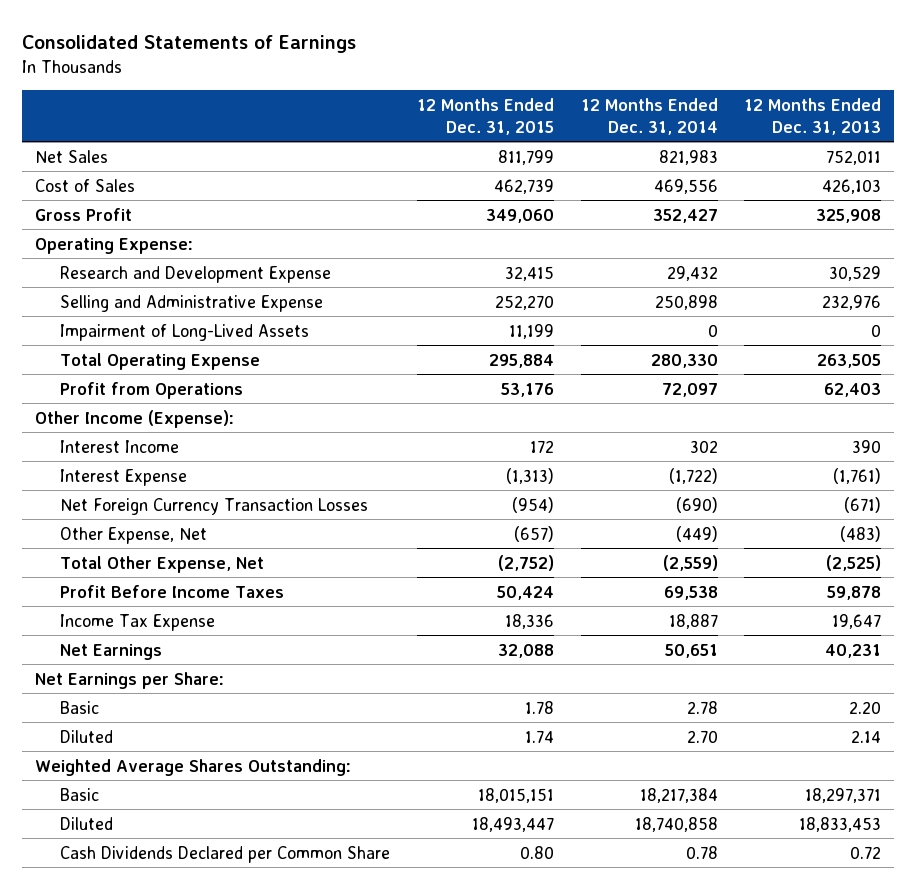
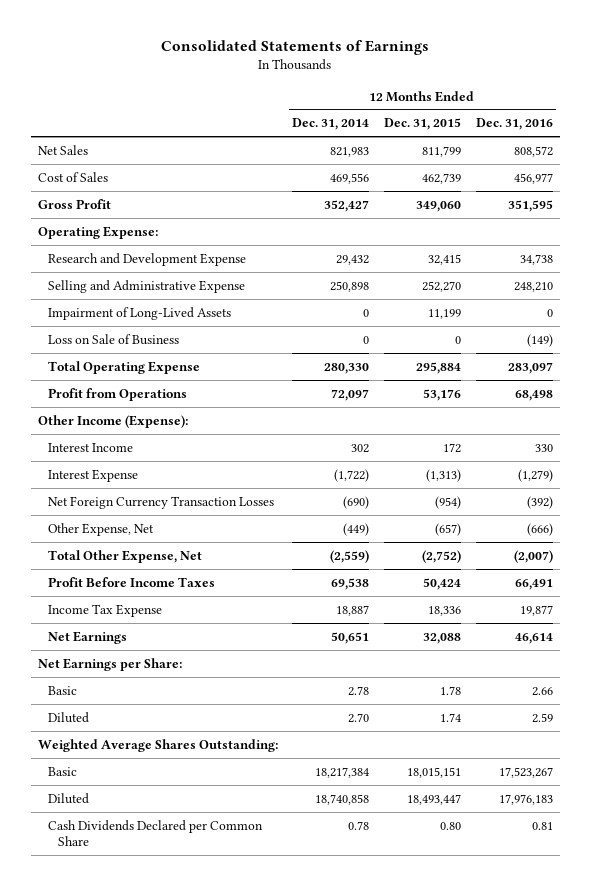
- | 12 Months Ended Dec. 31, 2015 | 12 Months Ended Dec. 31, 2014 | 12 Months Ended Dec. 31, 2013
+ | 12 Months Ended Dec. 31, 2014 | 12 Months Ended Dec. 31, 2015 | 12 Months Ended Dec. 31, 2016
+ Loss on Sale of Business | 0 | 0 | (149)

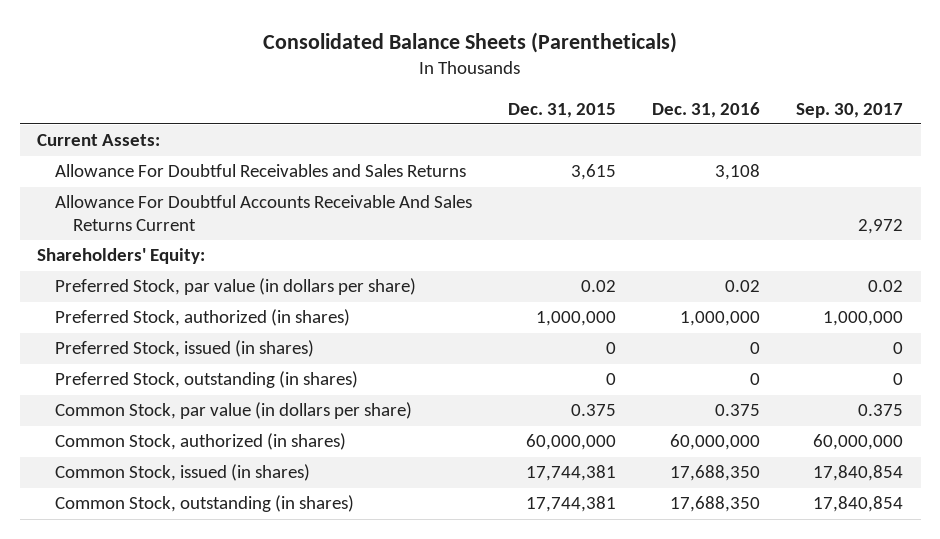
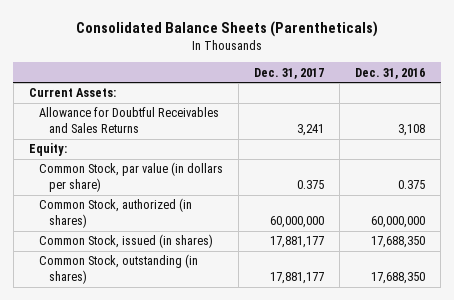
- | Dec. 31, 2015 | Dec. 31, 2016 | Sep. 30, 2017
+ | Dec. 31, 2017 | Dec. 31, 2016
- Allowance For Doubtful Receivables and Sales Returns | 3,615 | 3,108 |
- Allowance For Doubtful Accounts Receivable And Sales Returns Current | | | 2,972
- Shareholders' Equity:
- Preferred Stock, par value (in dollars per share) | 0.02 | 0.02 | 0.02
- Preferred Stock, authorized (in shares) | 1,000,000 | 1,000,000 | 1,000,000
- Preferred Stock, issued (in shares) | 0 | 0 | 0
- Preferred Stock, outstanding (in shares) | 0 | 0 | 0
+ Allowance for Doubtful Receivables and Sales Returns | 3,241 | 3,108
+ Equity:

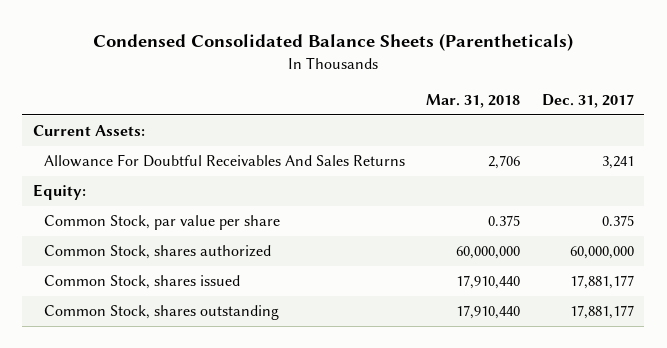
- Consolidated Balance Sheets (Parentheticals)
+ Condensed Consolidated Balance Sheets (Parentheticals)
- | Dec. 31, 2017 | Dec. 31, 2016
+ | Mar. 31, 2018 | Dec. 31, 2017
- Allowance for Doubtful Receivables and Sales Returns | 3,241 | 3,108
+ Allowance For Doubtful Receivables And Sales Returns | 2,706 | 3,241
- Common Stock, par value (in dollars per share) | 0.375 | 0.375
- Common Stock, authorized (in shares) | 60,000,000 | 60,000,000
- Common Stock, issued (in shares) | 17,881,177 | 17,688,350
- Common Stock, outstanding (in shares) | 17,881,177 | 17,688,350
+ Common Stock, par value per share | 0.375 | 0.375
+ Common Stock, shares authorized | 60,000,000 | 60,000,000
+ Common Stock, shares issued | 17,910,440 | 17,881,177
+ Common Stock, shares outstanding | 17,910,440 | 17,881,177

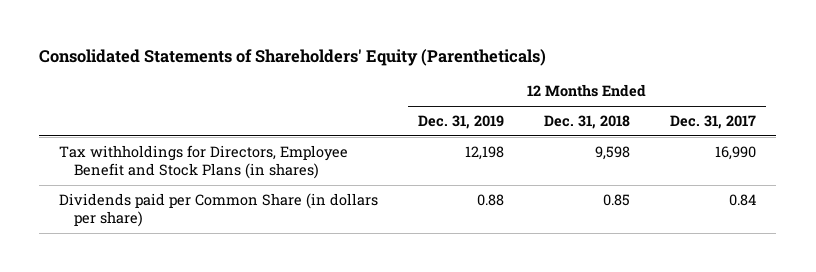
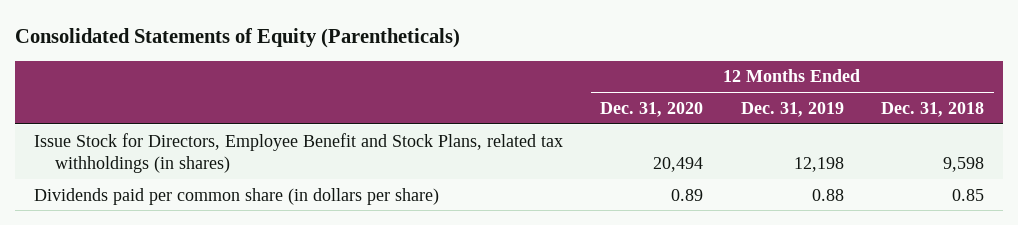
- Consolidated Statements of Shareholders' Equity (Parentheticals)
+ Consolidated Statements of Equity (Parentheticals)
- | 12 Months Ended Dec. 31, 2019 | 12 Months Ended Dec. 31, 2018 | 12 Months Ended Dec. 31, 2017
+ | 12 Months Ended Dec. 31, 2020 | 12 Months Ended Dec. 31, 2019 | 12 Months Ended Dec. 31, 2018
- Tax withholdings for Directors, Employee Benefit and Stock Plans (in shares) | 12,198 | 9,598 | 16,990
- Dividends paid per Common Share (in dollars per share) | 0.88 | 0.85 | 0.84
+ Issue Stock for Directors, Employee Benefit and Stock Plans, related tax withholdings (in shares) | 20,494 | 12,198 | 9,598
+ Dividends paid per common share (in dollars per share) | 0.89 | 0.88 | 0.85

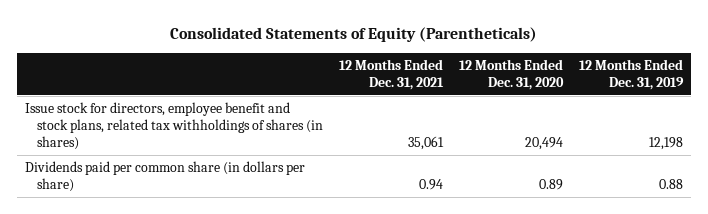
- | 12 Months Ended Dec. 31, 2020 | 12 Months Ended Dec. 31, 2019 | 12 Months Ended Dec. 31, 2018
+ | 12 Months Ended Dec. 31, 2021 | 12 Months Ended Dec. 31, 2020 | 12 Months Ended Dec. 31, 2019
- Issue Stock for Directors, Employee Benefit and Stock Plans, related tax withholdings (in shares) | 20,494 | 12,198 | 9,598
+ Issue stock for directors, employee benefit and stock plans, related tax withholdings of shares (in shares) | 35,061 | 20,494 | 12,198

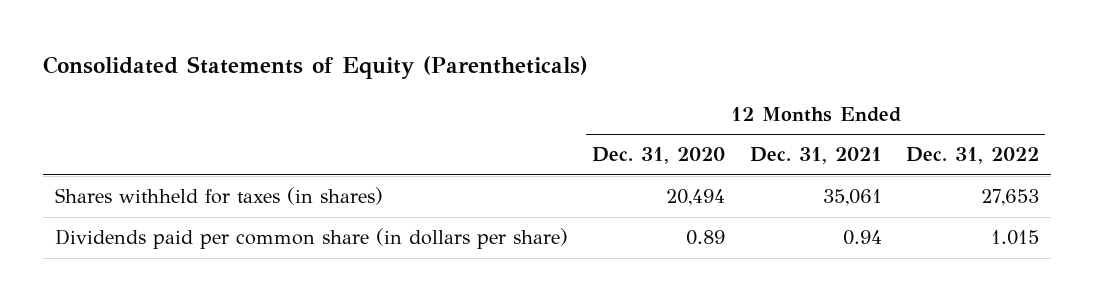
- | 12 Months Ended Dec. 31, 2021 | 12 Months Ended Dec. 31, 2020 | 12 Months Ended Dec. 31, 2019
+ | 12 Months Ended Dec. 31, 2020 | 12 Months Ended Dec. 31, 2021 | 12 Months Ended Dec. 31, 2022
- Issue stock for directors, employee benefit and stock plans, related tax withholdings of shares (in shares) | 35,061 | 20,494 | 12,198
+ Shares withheld for taxes (in shares) | 20,494 | 35,061 | 27,653

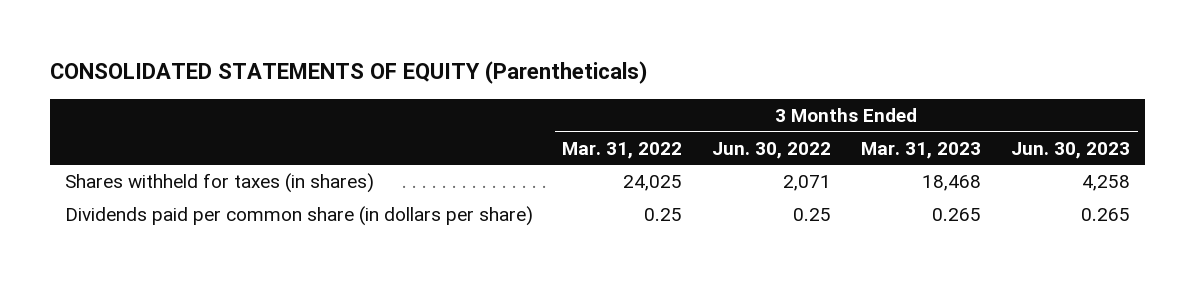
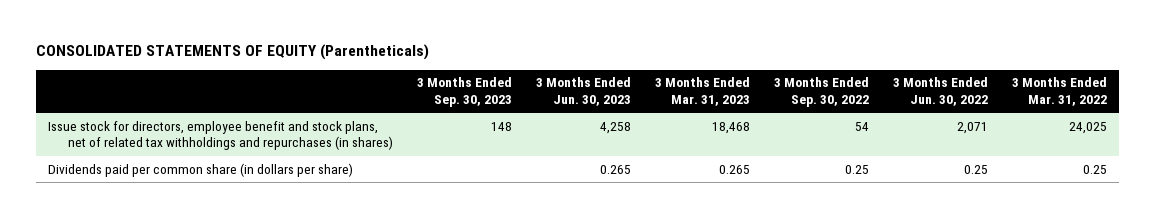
- | 3 Months Ended Mar. 31, 2022 | 3 Months Ended Jun. 30, 2022 | 3 Months Ended Mar. 31, 2023 | 3 Months Ended Jun. 30, 2023
+ | 3 Months Ended Sep. 30, 2023 | 3 Months Ended Jun. 30, 2023 | 3 Months Ended Mar. 31, 2023 | 3 Months Ended Sep. 30, 2022 | 3 Months Ended Jun. 30, 2022 | 3 Months Ended Mar. 31, 2022
- Shares withheld for taxes (in shares) | 24,025 | 2,071 | 18,468 | 4,258
+ Issue stock for directors, employee benefit and stock plans, net of related tax withholdings and repurchases (in shares) | 148 | 4,258 | 18,468 | 54 | 2,071 | 24,025

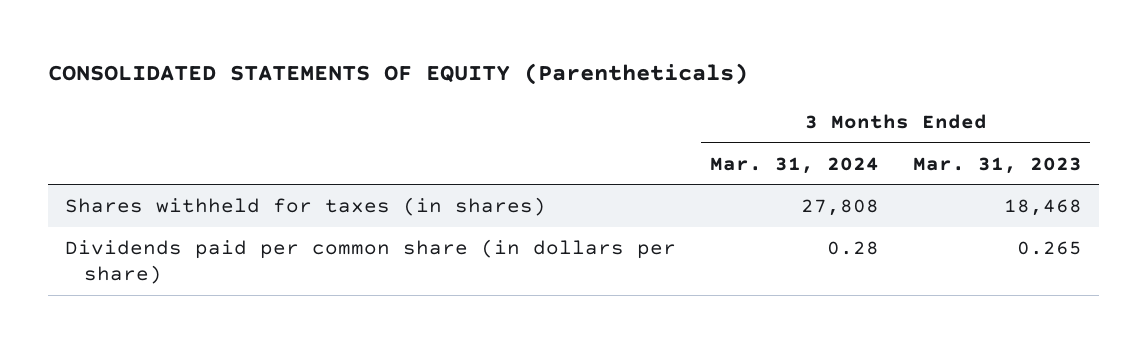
- | 3 Months Ended Sep. 30, 2023 | 3 Months Ended Jun. 30, 2023 | 3 Months Ended Mar. 31, 2023 | 3 Months Ended Sep. 30, 2022 | 3 Months Ended Jun. 30, 2022 | 3 Months Ended Mar. 31, 2022
+ | 3 Months Ended Mar. 31, 2024 | 3 Months Ended Mar. 31, 2023
- Issue stock for directors, employee benefit and stock plans, net of related tax withholdings and repurchases (in shares) | 148 | 4,258 | 18,468 | 54 | 2,071 | 24,025
+ Shares withheld for taxes (in shares) | 27,808 | 18,468

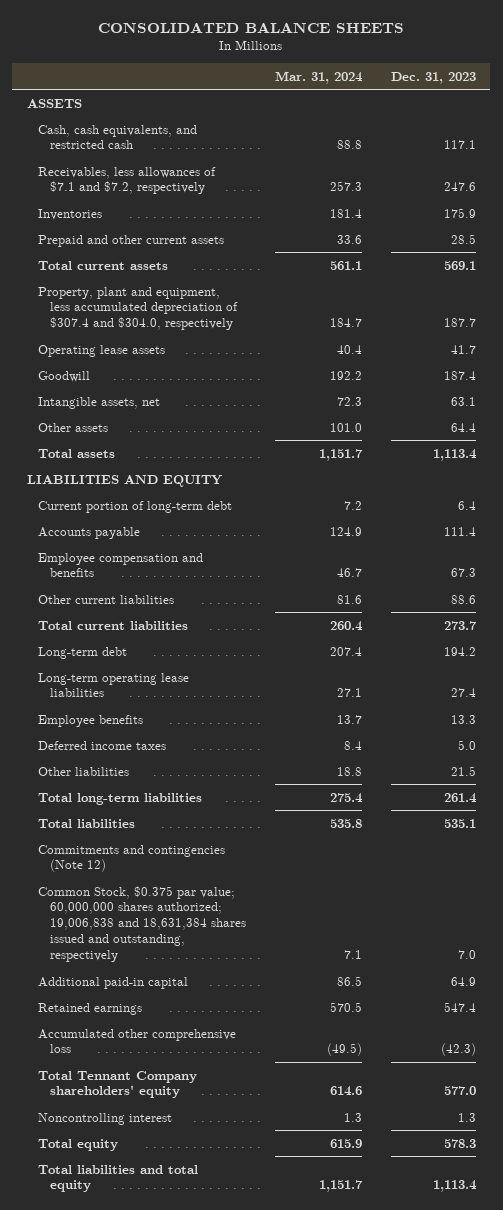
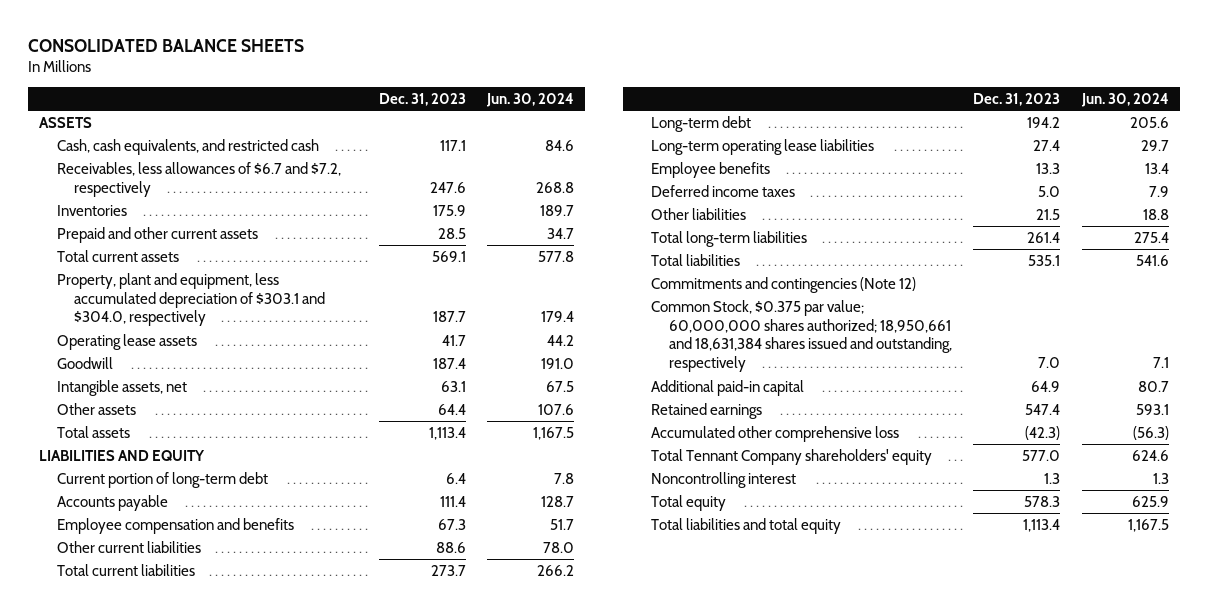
- | Mar. 31, 2024 | Dec. 31, 2023
+ | Dec. 31, 2023 | Jun. 30, 2024
- Receivables, less allowances of $7.1 and $7.2, respectively | 257.3 | 247.6
+ Receivables, less allowances of $6.7 and $7.2, respectively | 247.6 | 268.8
- Property, plant and equipment, less accumulated depreciation of $307.4 and $304.0, respectively | 184.7 | 187.7
+ Property, plant and equipment, less accumulated depreciation of $303.1 and $304.0, respectively | 187.7 | 179.4
- Common Stock, $0.375 par value; 60,000,000 shares authorized; 19,006,838 and 18,631,384 shares issued and outstanding, respectively | 7.1 | 7.0
+ Common Stock, $0.375 par value; 60,000,000 shares authorized; 18,950,661 and 18,631,384 shares issued and outstanding, respectively | 7.0 | 7.1

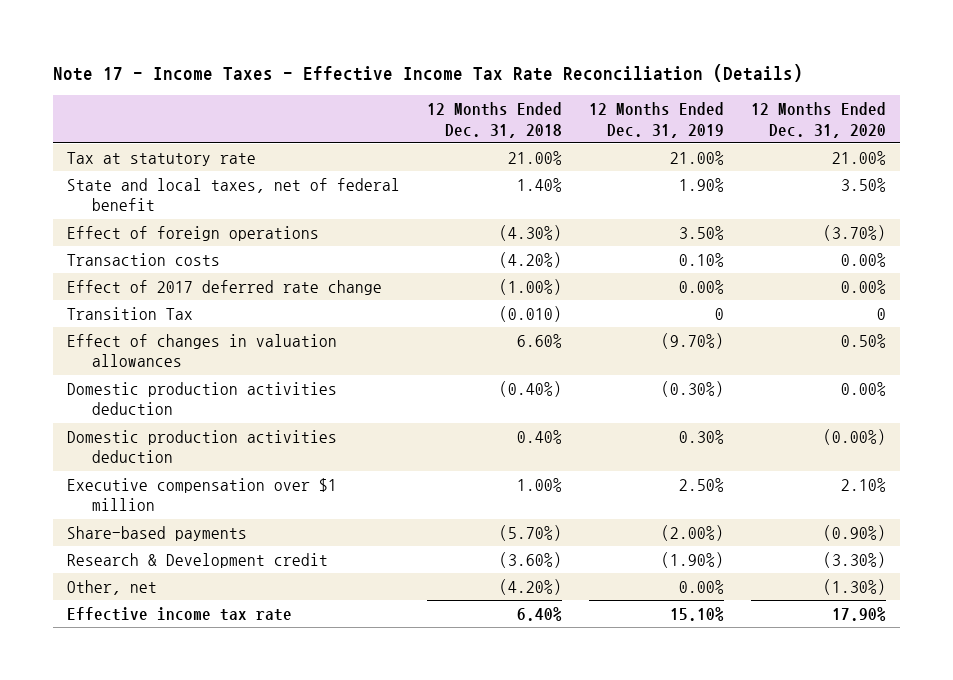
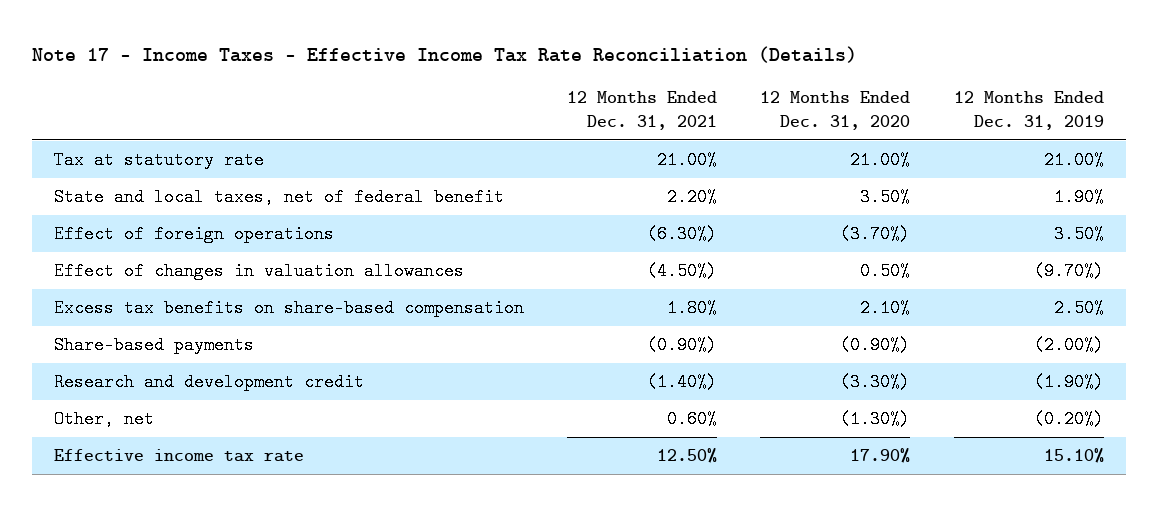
- | 12 Months Ended Dec. 31, 2018 | 12 Months Ended Dec. 31, 2019 | 12 Months Ended Dec. 31, 2020
+ | 12 Months Ended Dec. 31, 2021 | 12 Months Ended Dec. 31, 2020 | 12 Months Ended Dec. 31, 2019
- Transaction costs | (4.20%) | 0.10% | 0.00%
- Effect of 2017 deferred rate change | (1.00%) | 0.00% | 0.00%
- Transition Tax | (0.010) | 0 | 0
- Domestic production activities deduction | (0.40%) | (0.30%) | 0.00%
- Domestic production activities deduction | 0.40% | 0.30% | (0.00%)
- Executive compensation over $1 million | 1.00% | 2.50% | 2.10%
+ Excess tax benefits on share-based compensation | 1.80% | 2.10% | 2.50%
- Research & Development credit | (3.60%) | (1.90%) | (3.30%)
- Other, net | (4.20%) | 0.00% | (1.30%)
+ Research and development credit | (1.40%) | (3.30%) | (1.90%)
+ Other, net | 0.60% | (1.30%) | (0.20%)

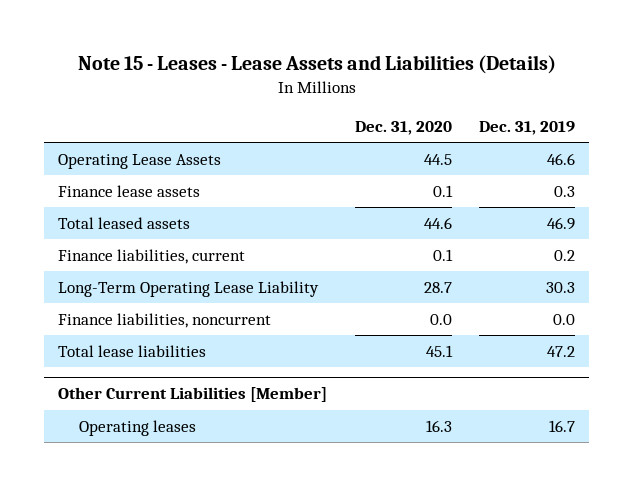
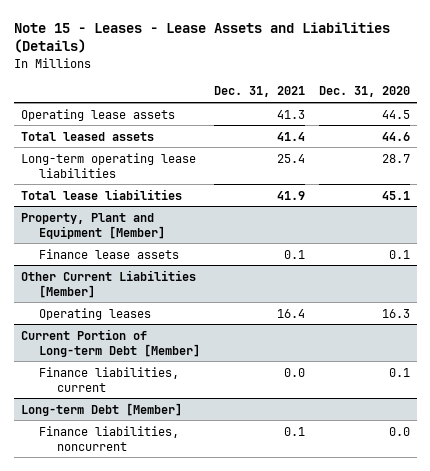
- | Dec. 31, 2020 | Dec. 31, 2019
+ | Dec. 31, 2021 | Dec. 31, 2020
- Operating Lease Assets | 44.5 | 46.6
- Finance lease assets | 0.1 | 0.3
+ Operating lease assets | 41.3 | 44.5
- Finance liabilities, current | 0.1 | 0.2
- Long-Term Operating Lease Liability | 28.7 | 30.3
- Finance liabilities, noncurrent | 0.0 | 0.0
+ Long-term operating lease liabilities | 25.4 | 28.7
+ Property, Plant and Equipment [Member]
+ Finance lease assets | 0.1 | 0.1
+ Current Portion of Long-term Debt [Member]
+ Finance liabilities, current | 0.0 | 0.1
+ Long-term Debt [Member]
+ Finance liabilities, noncurrent | 0.1 | 0.0

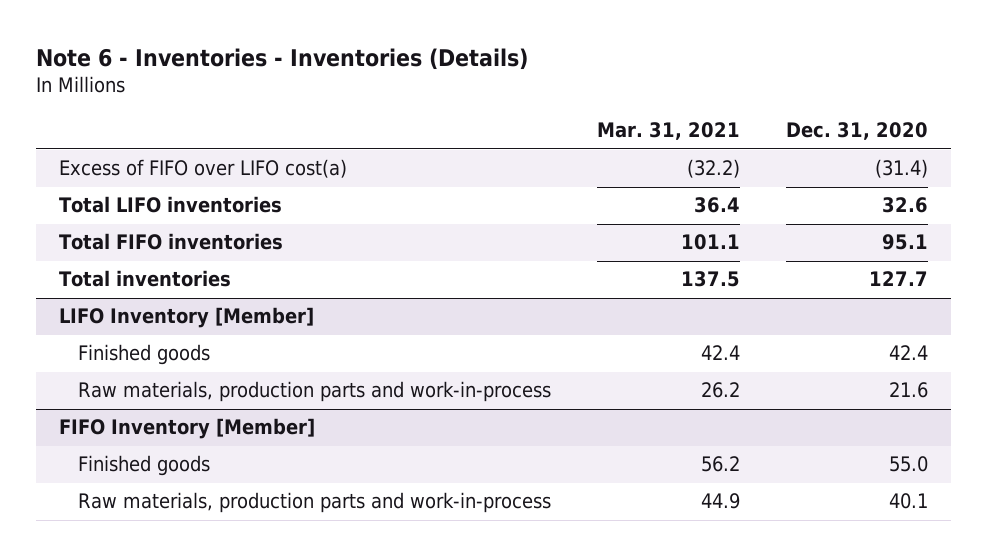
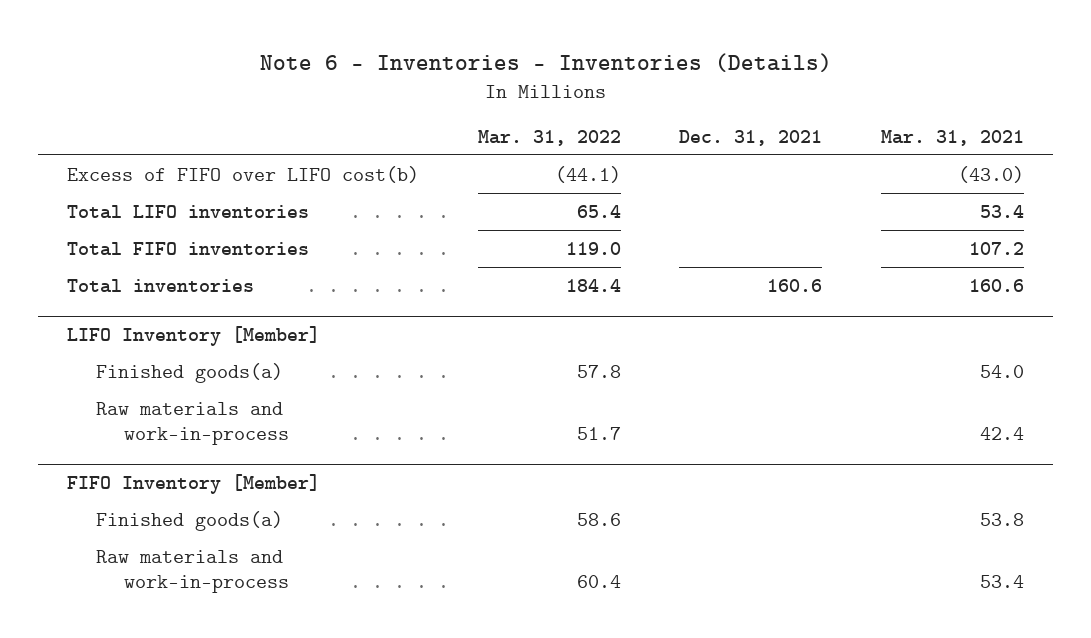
- | Mar. 31, 2021 | Dec. 31, 2020
+ | Mar. 31, 2022 | Dec. 31, 2021 | Mar. 31, 2021
- Excess of FIFO over LIFO cost(a) | (32.2) | (31.4)
- Total LIFO inventories | 36.4 | 32.6
- Total FIFO inventories | 101.1 | 95.1
- Total inventories | 137.5 | 127.7
+ Excess of FIFO over LIFO cost(b) | (44.1) | | (43.0)
+ Total LIFO inventories | 65.4 | | 53.4
+ Total FIFO inventories | 119.0 | | 107.2
+ Total inventories | 184.4 | 160.6 | 160.6
@ LIFO Inventory [Member]
- Finished goods | 42.4 | 42.4
- Raw materials, production parts and work-in-process | 26.2 | 21.6
+ Finished goods(a) | 57.8 | | 54.0
+ Raw materials and work-in-process | 51.7 | | 42.4
@ FIFO Inventory [Member]
- Finished goods | 56.2 | 55.0
- Raw materials, production parts and work-in-process | 44.9 | 40.1
+ Finished goods(a) | 58.6 | | 53.8
+ Raw materials and work-in-process | 60.4 | | 53.4

